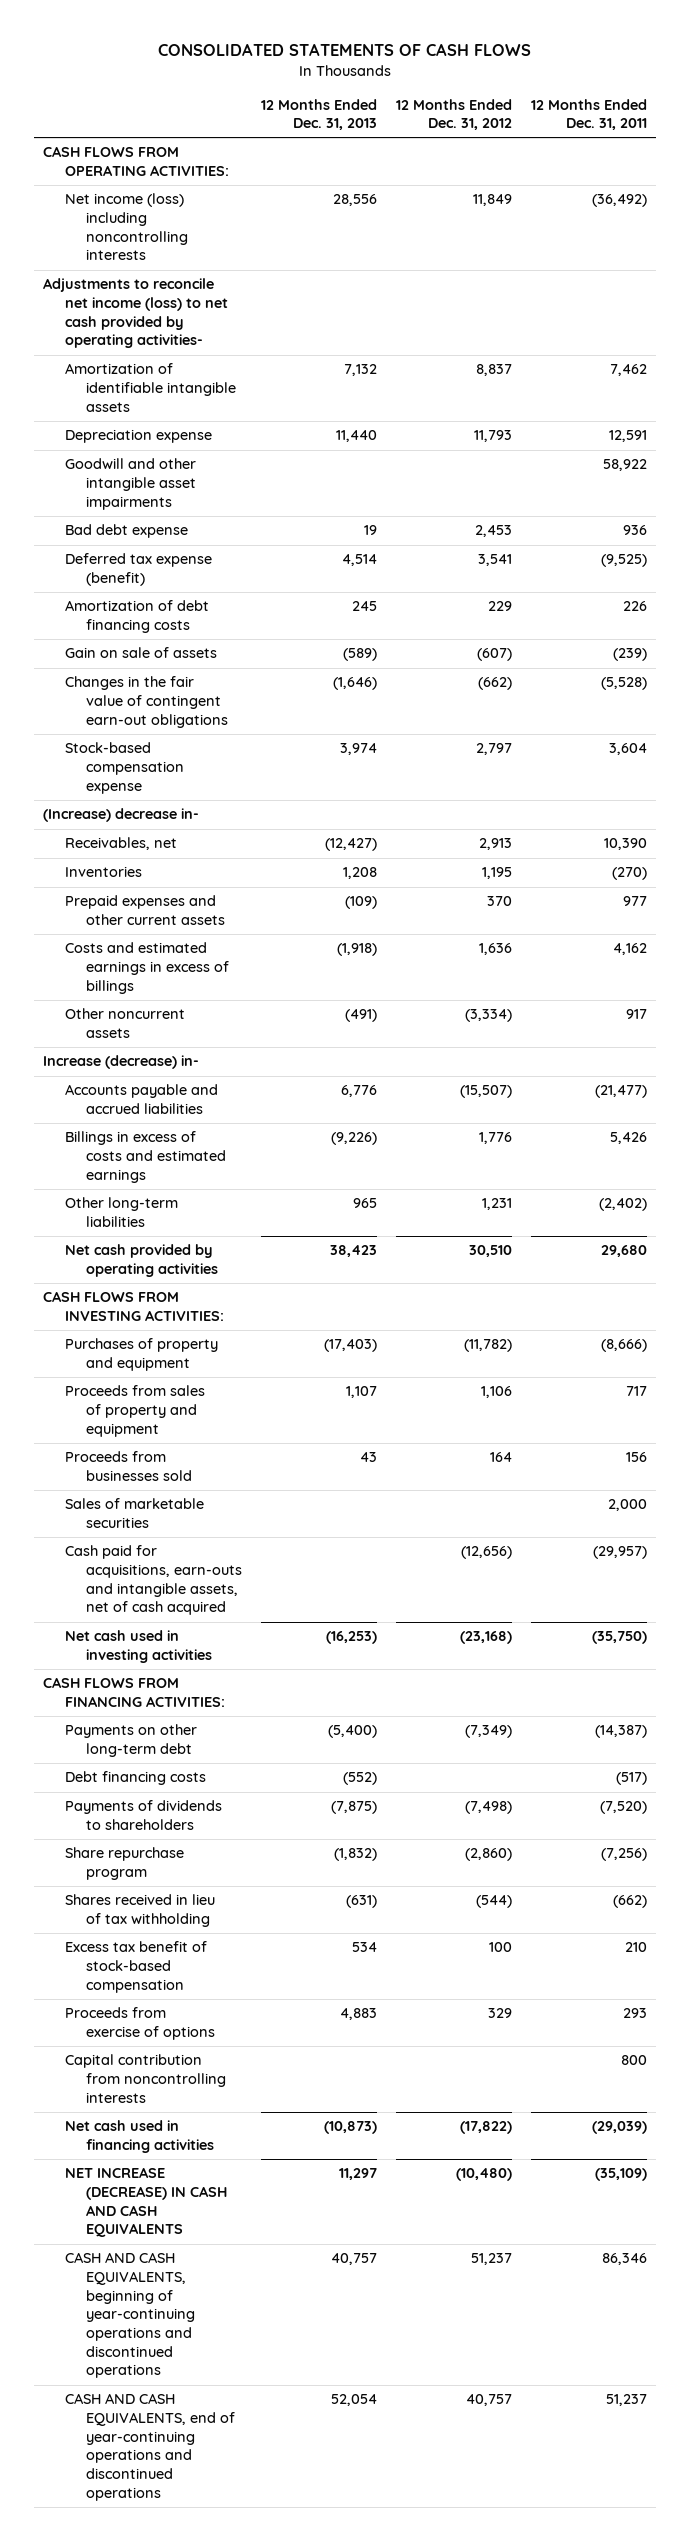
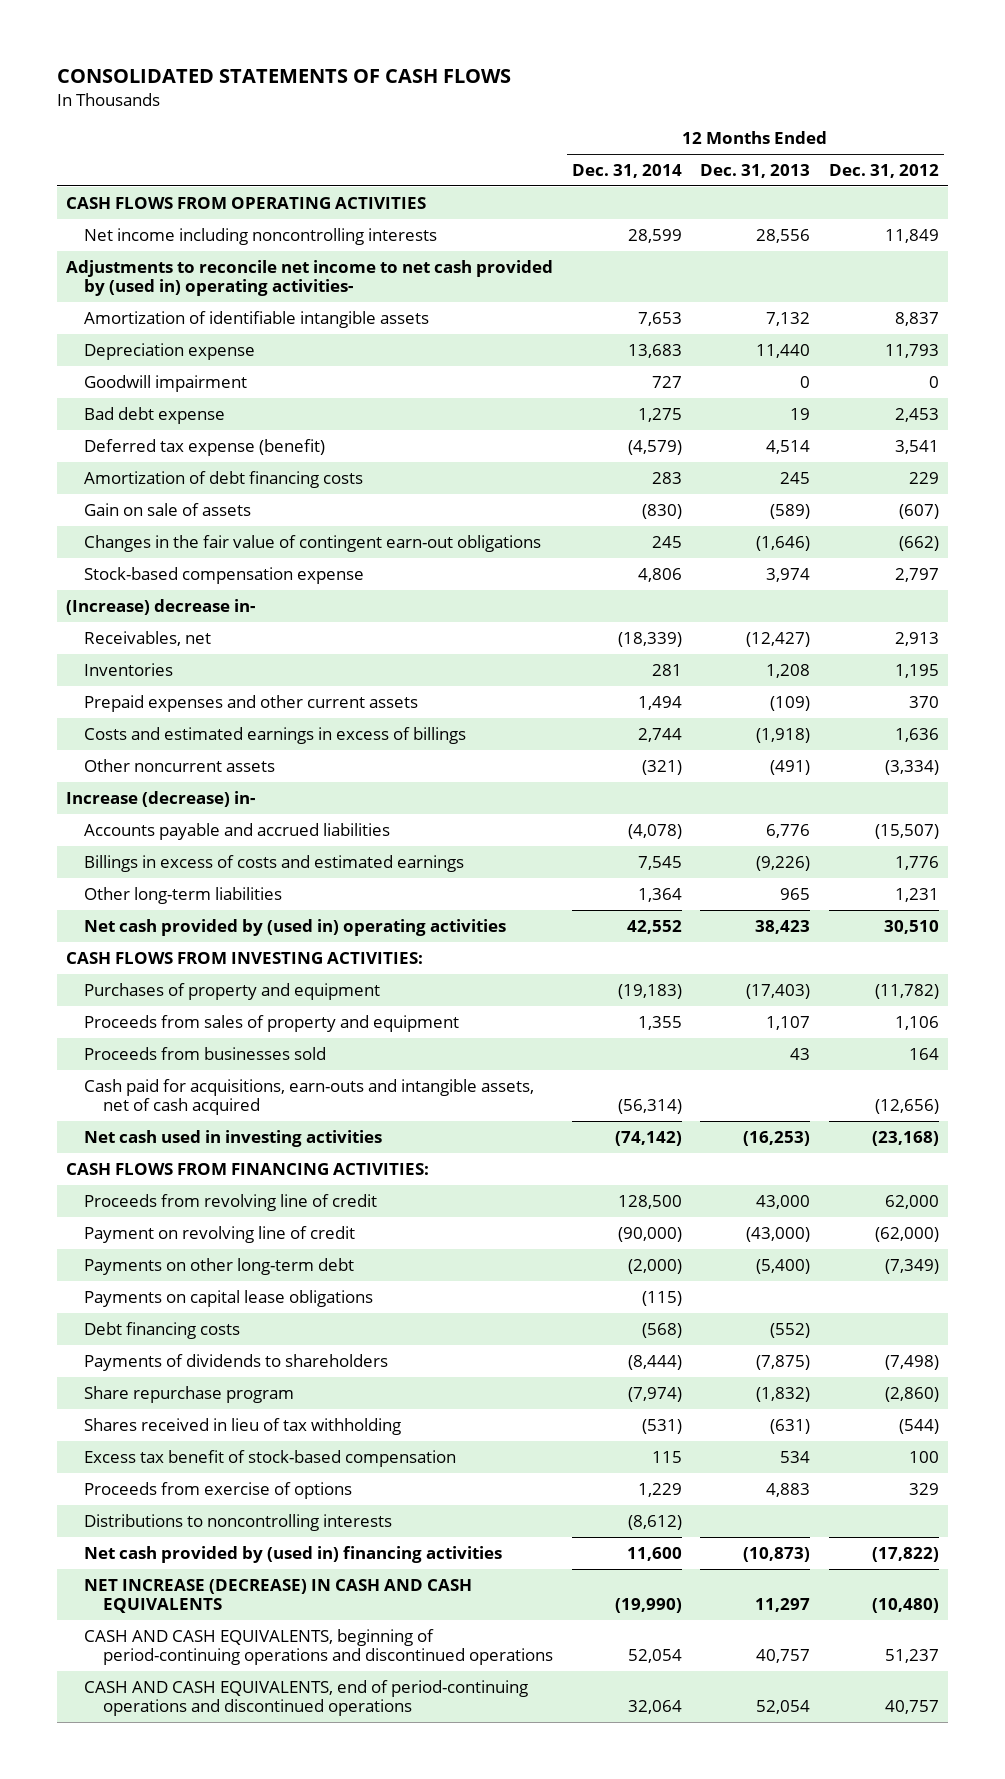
- | 12 Months Ended Dec. 31, 2013 | 12 Months Ended Dec. 31, 2012 | 12 Months Ended Dec. 31, 2011
+ | 12 Months Ended Dec. 31, 2014 | 12 Months Ended Dec. 31, 2013 | 12 Months Ended Dec. 31, 2012
- CASH FLOWS FROM OPERATING ACTIVITIES:
- Net income (loss) including noncontrolling interests | 28,556 | 11,849 | (36,492)
- Adjustments to reconcile net income (loss) to net cash provided by operating activities-
+ CASH FLOWS FROM OPERATING ACTIVITIES
+ Net income including noncontrolling interests | 28,599 | 28,556 | 11,849
+ Adjustments to reconcile net income to net cash provided by (used in) operating activities-
- Goodwill and other intangible asset impairments | | | 58,922
+ Goodwill impairment | 727 | 0 | 0
- Net cash provided by operating activities | 38,423 | 30,510 | 29,680
+ Net cash provided by (used in) operating activities | 42,552 | 38,423 | 30,510
- Sales of marketable securities | | | 2,000
+ Proceeds from revolving line of credit | 128,500 | 43,000 | 62,000
+ Payment on revolving line of credit | (90,000) | (43,000) | (62,000)
+ Payments on capital lease obligations | (115) | |
- Capital contribution from noncontrolling interests | | | 800
- Net cash used in financing activities | (10,873) | (17,822) | (29,039)
+ Distributions to noncontrolling interests | (8,612) | |
+ Net cash provided by (used in) financing activities | 11,600 | (10,873) | (17,822)
- CASH AND CASH EQUIVALENTS, beginning of year-continuing operations and discontinued operations | 40,757 | 51,237 | 86,346
- CASH AND CASH EQUIVALENTS, end of year-continuing operations and discontinued operations | 52,054 | 40,757 | 51,237
+ CASH AND CASH EQUIVALENTS, beginning of period-continuing operations and discontinued operations | 52,054 | 40,757 | 51,237
+ CASH AND CASH EQUIVALENTS, end of period-continuing operations and discontinued operations | 32,064 | 52,054 | 40,757

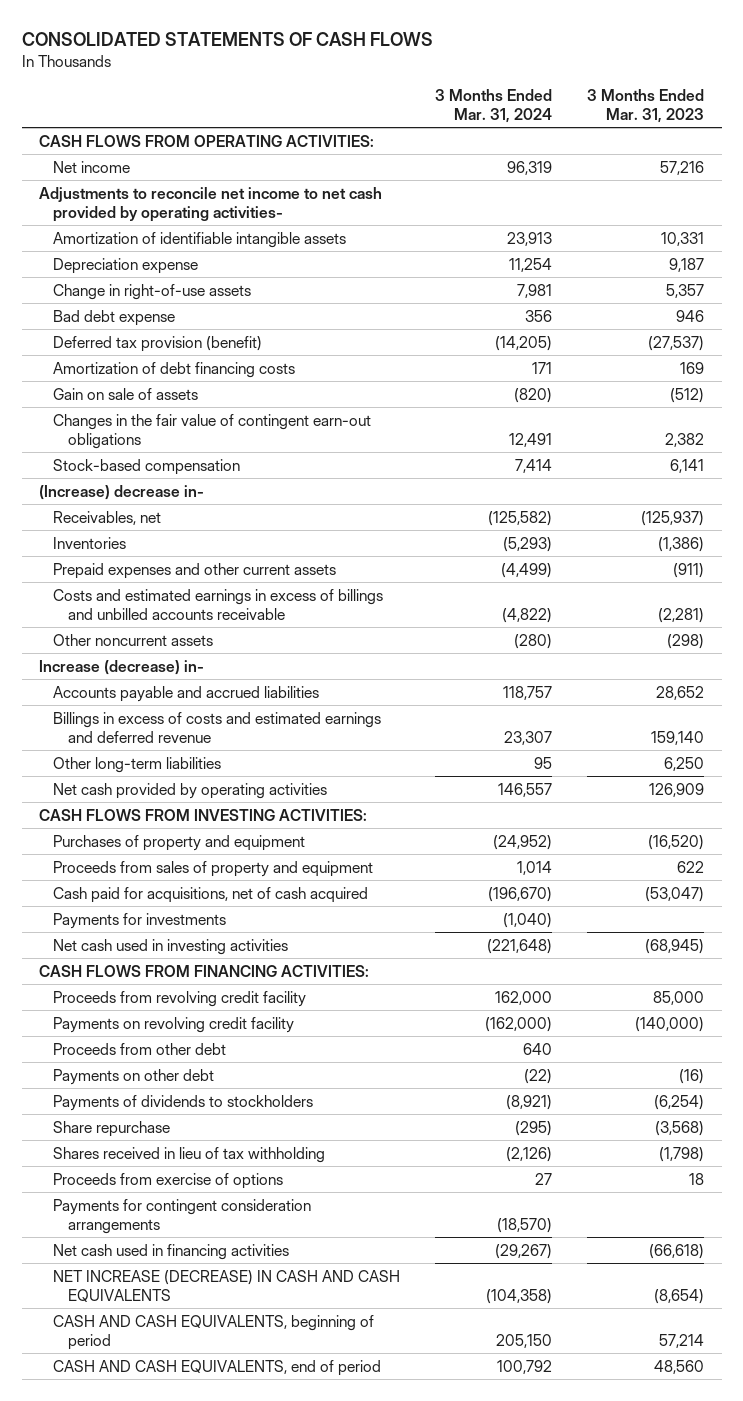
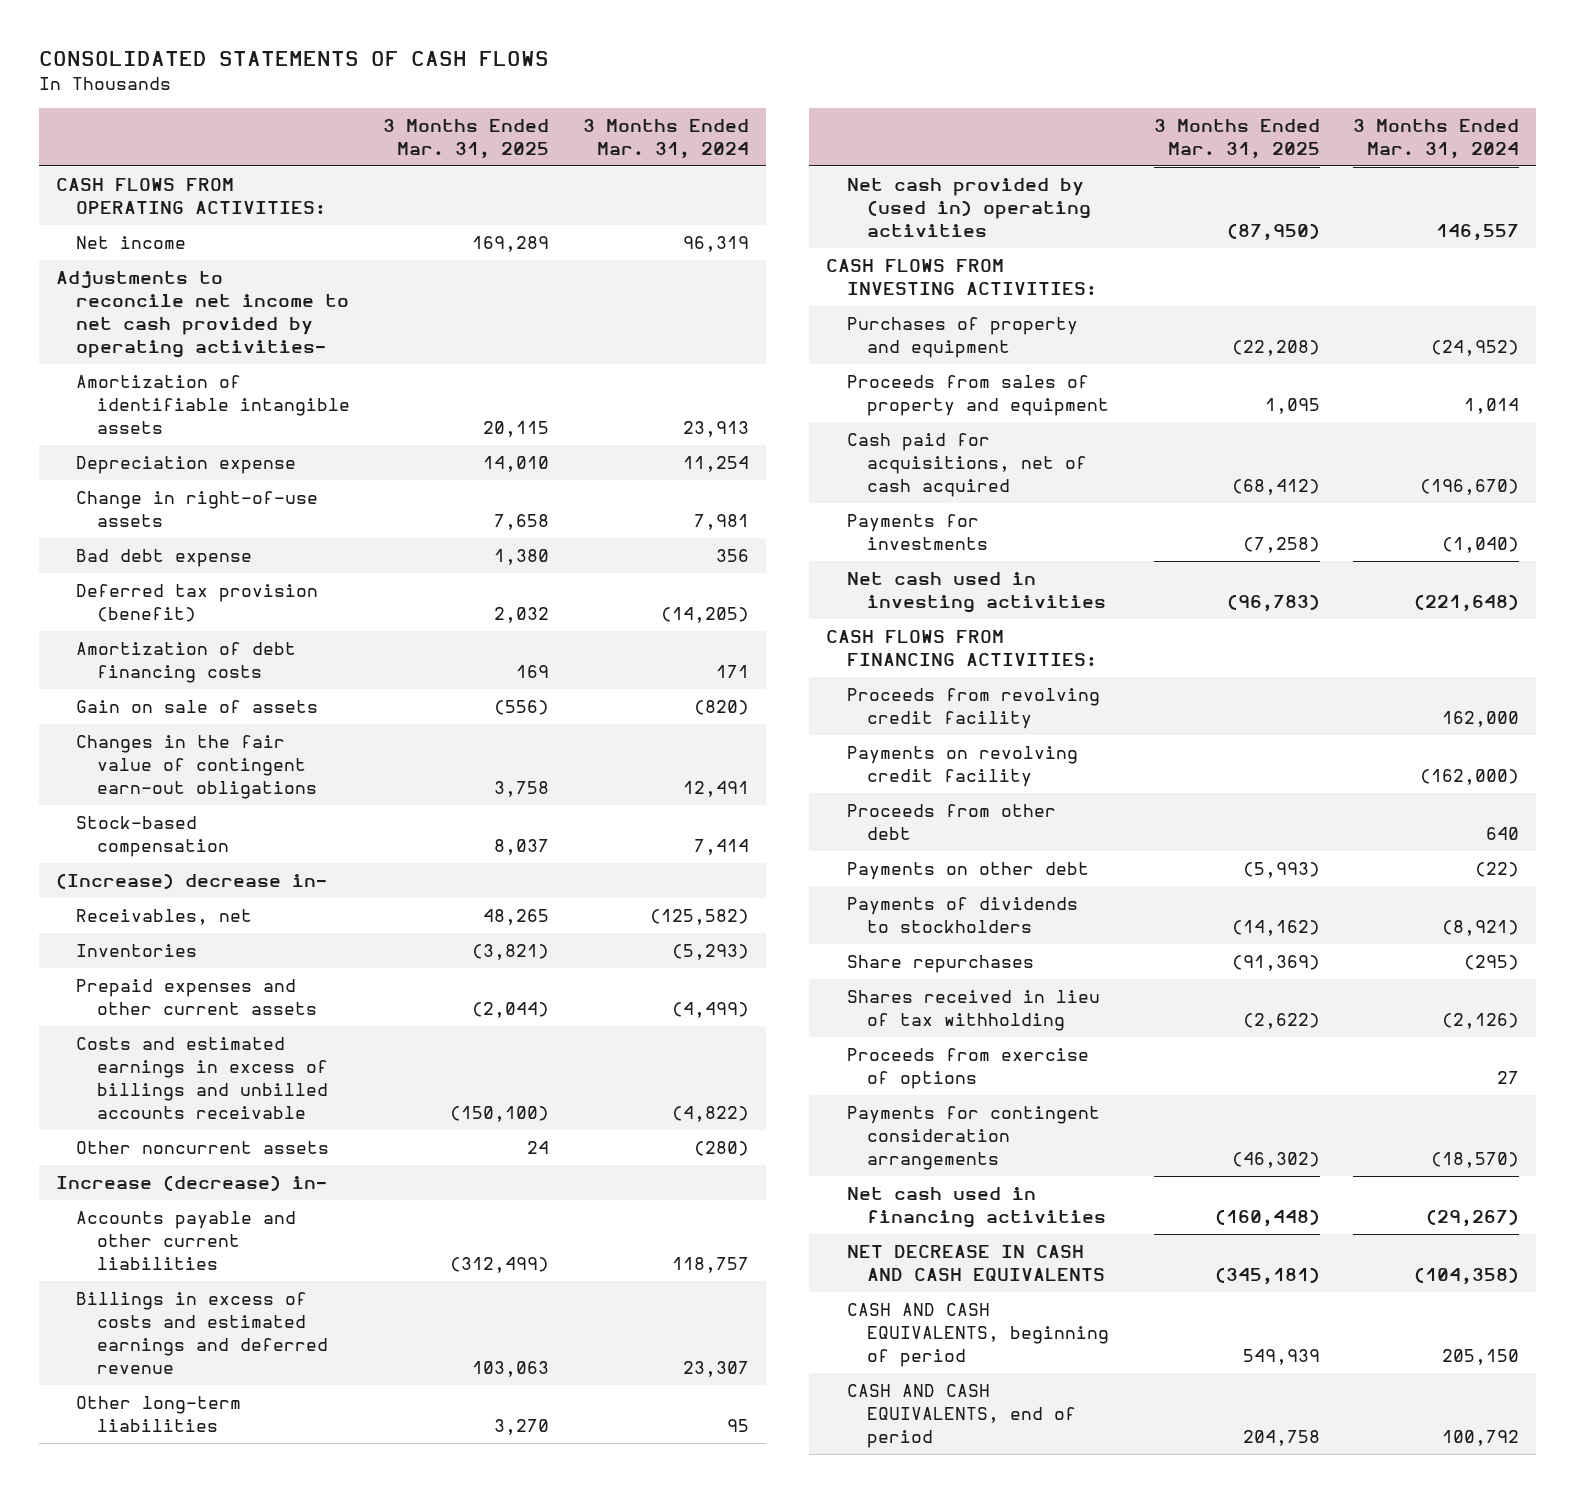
- | 3 Months Ended Mar. 31, 2024 | 3 Months Ended Mar. 31, 2023
+ | 3 Months Ended Mar. 31, 2025 | 3 Months Ended Mar. 31, 2024
- Accounts payable and accrued liabilities | 118,757 | 28,652
+ Accounts payable and other current liabilities | (312,499) | 118,757
- Net cash provided by operating activities | 146,557 | 126,909
+ Net cash provided by (used in) operating activities | (87,950) | 146,557
- Share repurchase | (295) | (3,568)
+ Share repurchases | (91,369) | (295)
- NET INCREASE (DECREASE) IN CASH AND CASH EQUIVALENTS | (104,358) | (8,654)
+ NET DECREASE IN CASH AND CASH EQUIVALENTS | (345,181) | (104,358)

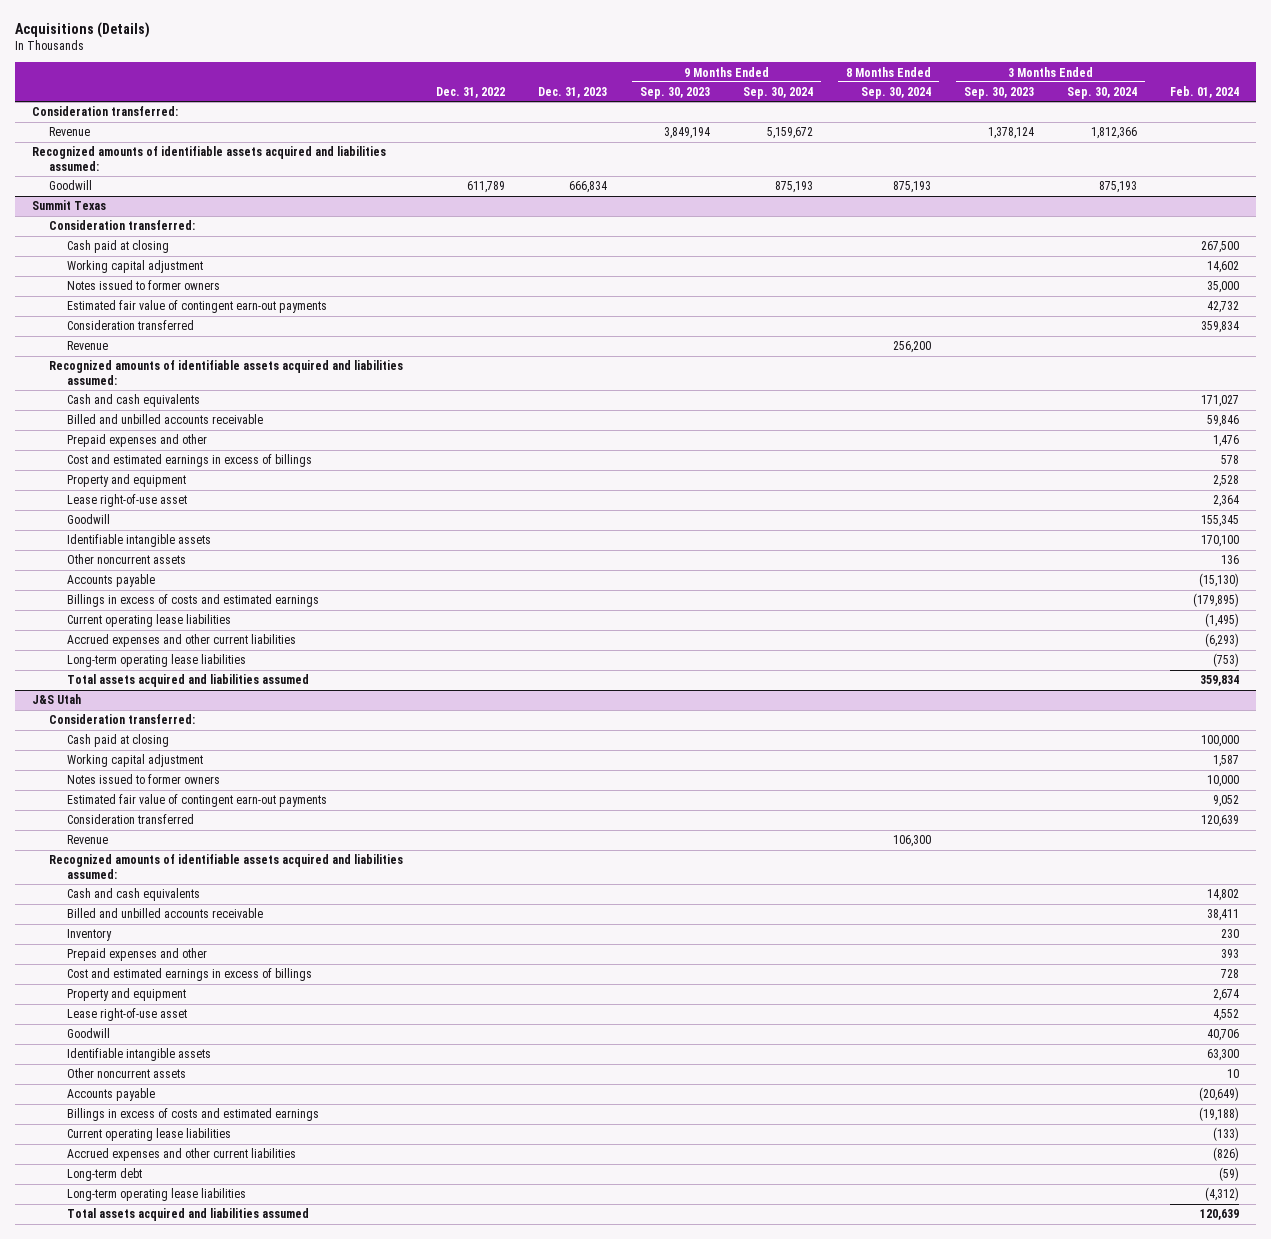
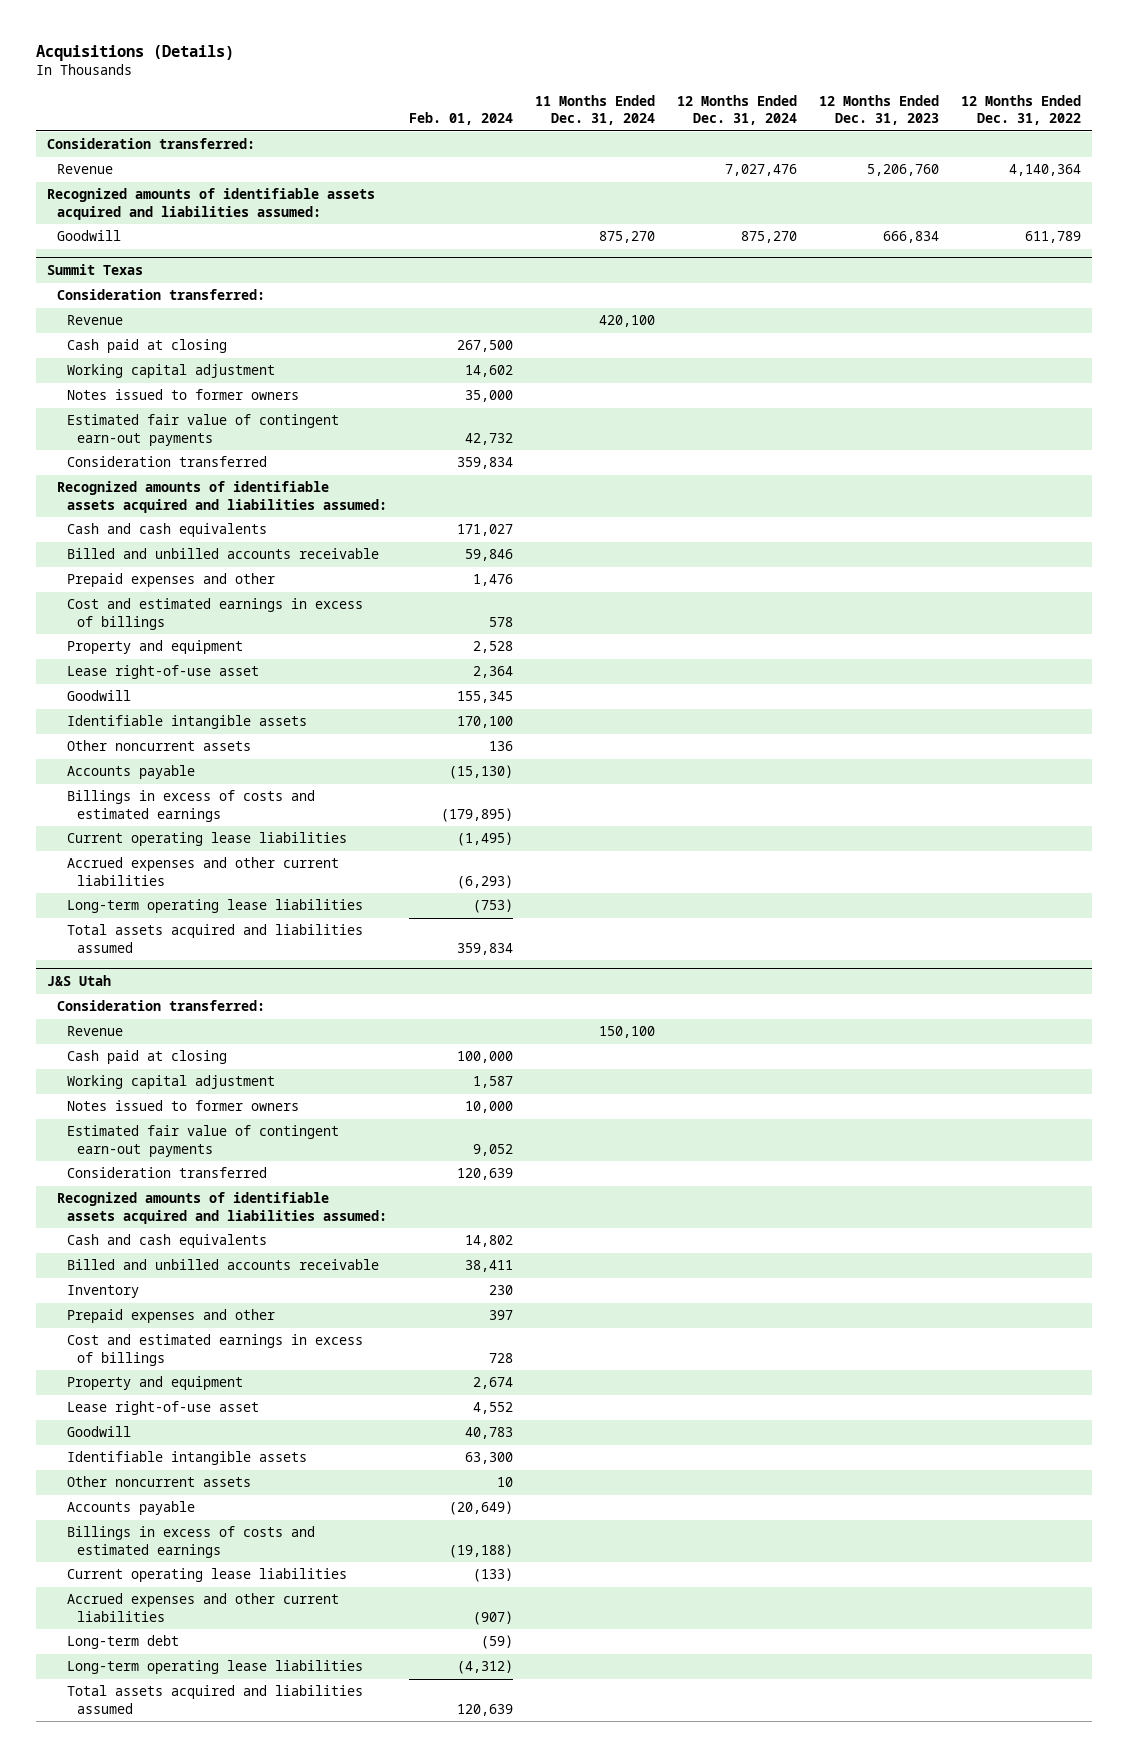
- | Dec. 31, 2022 | Dec. 31, 2023 | 9 Months Ended Sep. 30, 2023 | 9 Months Ended Sep. 30, 2024 | 8 Months Ended Sep. 30, 2024 | 3 Months Ended Sep. 30, 2023 | 3 Months Ended Sep. 30, 2024 | Feb. 01, 2024
+ | Feb. 01, 2024 | 11 Months Ended Dec. 31, 2024 | 12 Months Ended Dec. 31, 2024 | 12 Months Ended Dec. 31, 2023 | 12 Months Ended Dec. 31, 2022
@ Summit Texas
moved up: Revenue | | 420,100 | | |
@ J&S Utah
moved up: Revenue | | 150,100 | | |
- Prepaid expenses and other | | | | | | | | 393
+ Prepaid expenses and other | 397 | | | |
- Goodwill | | | | | | | | 40,706
+ Goodwill | 40,783 | | | |
- Accrued expenses and other current liabilities | | | | | | | | (826)
+ Accrued expenses and other current liabilities | (907) | | | |

